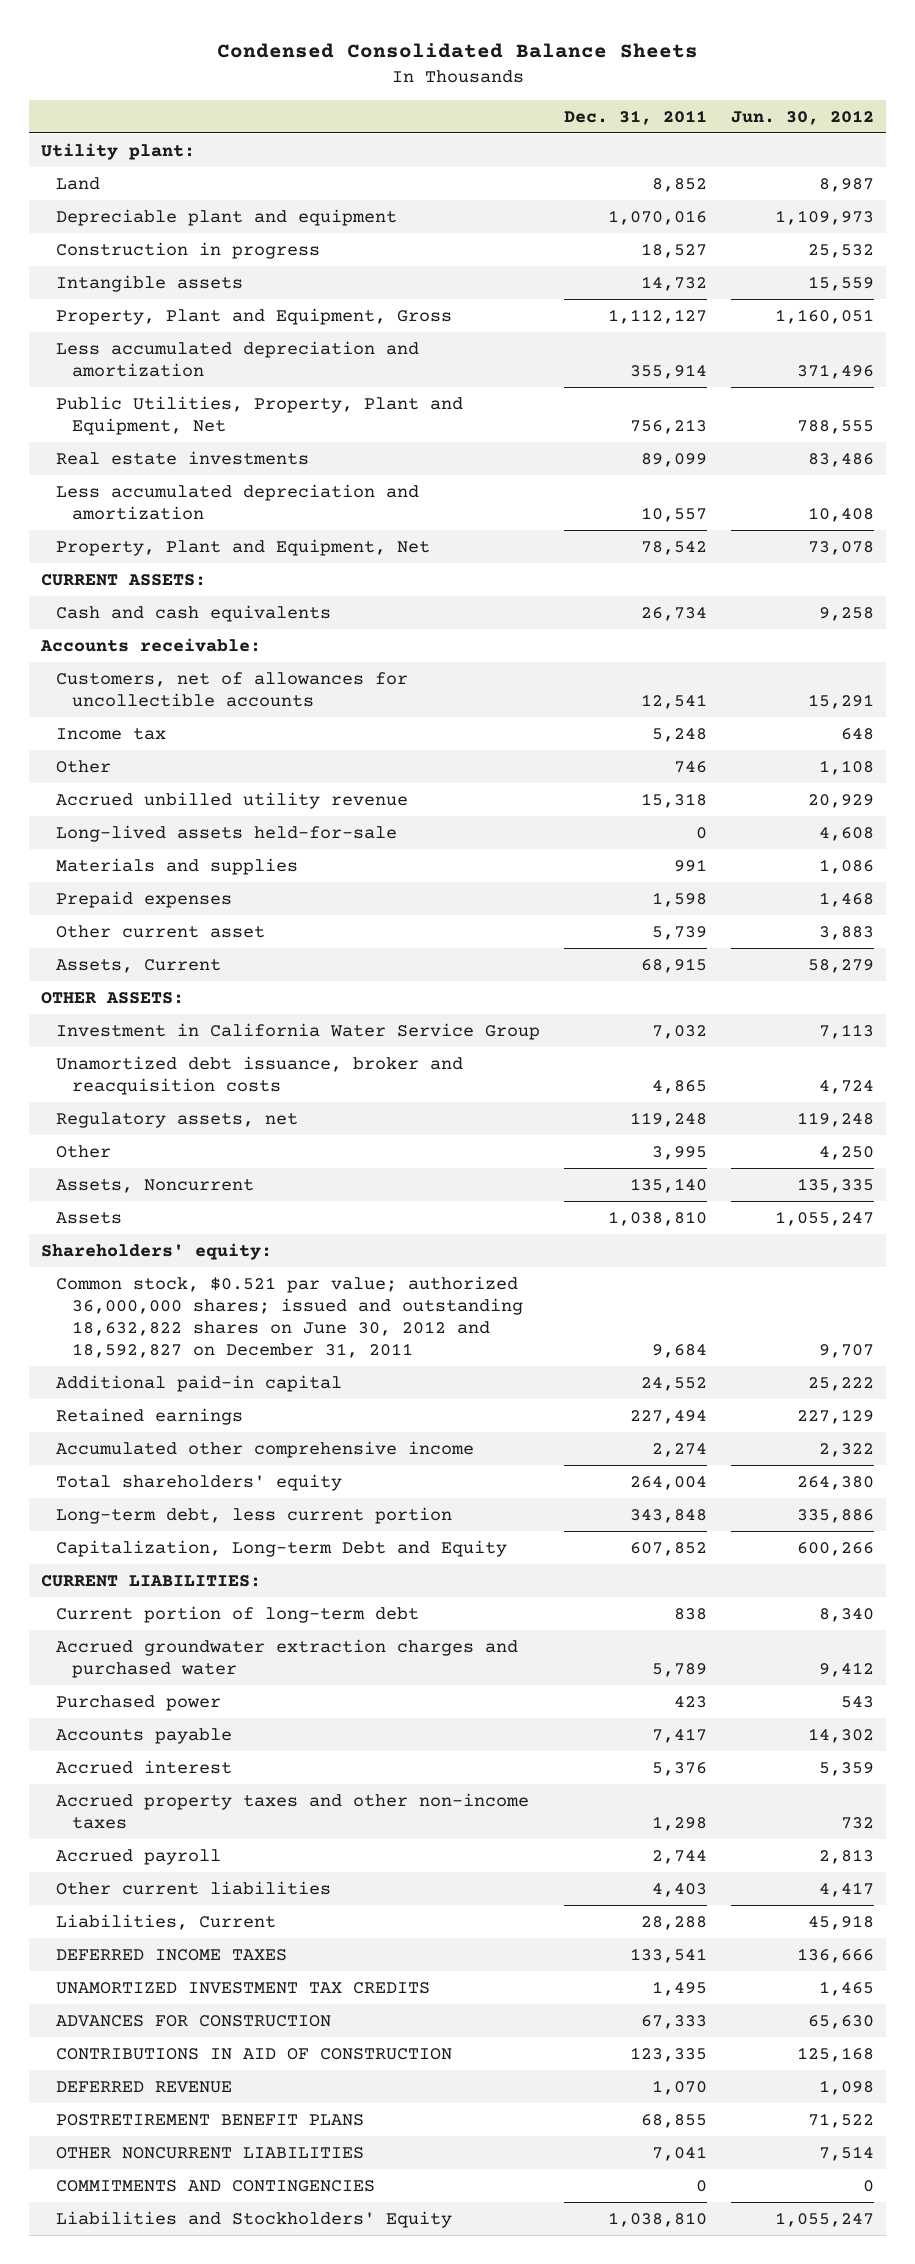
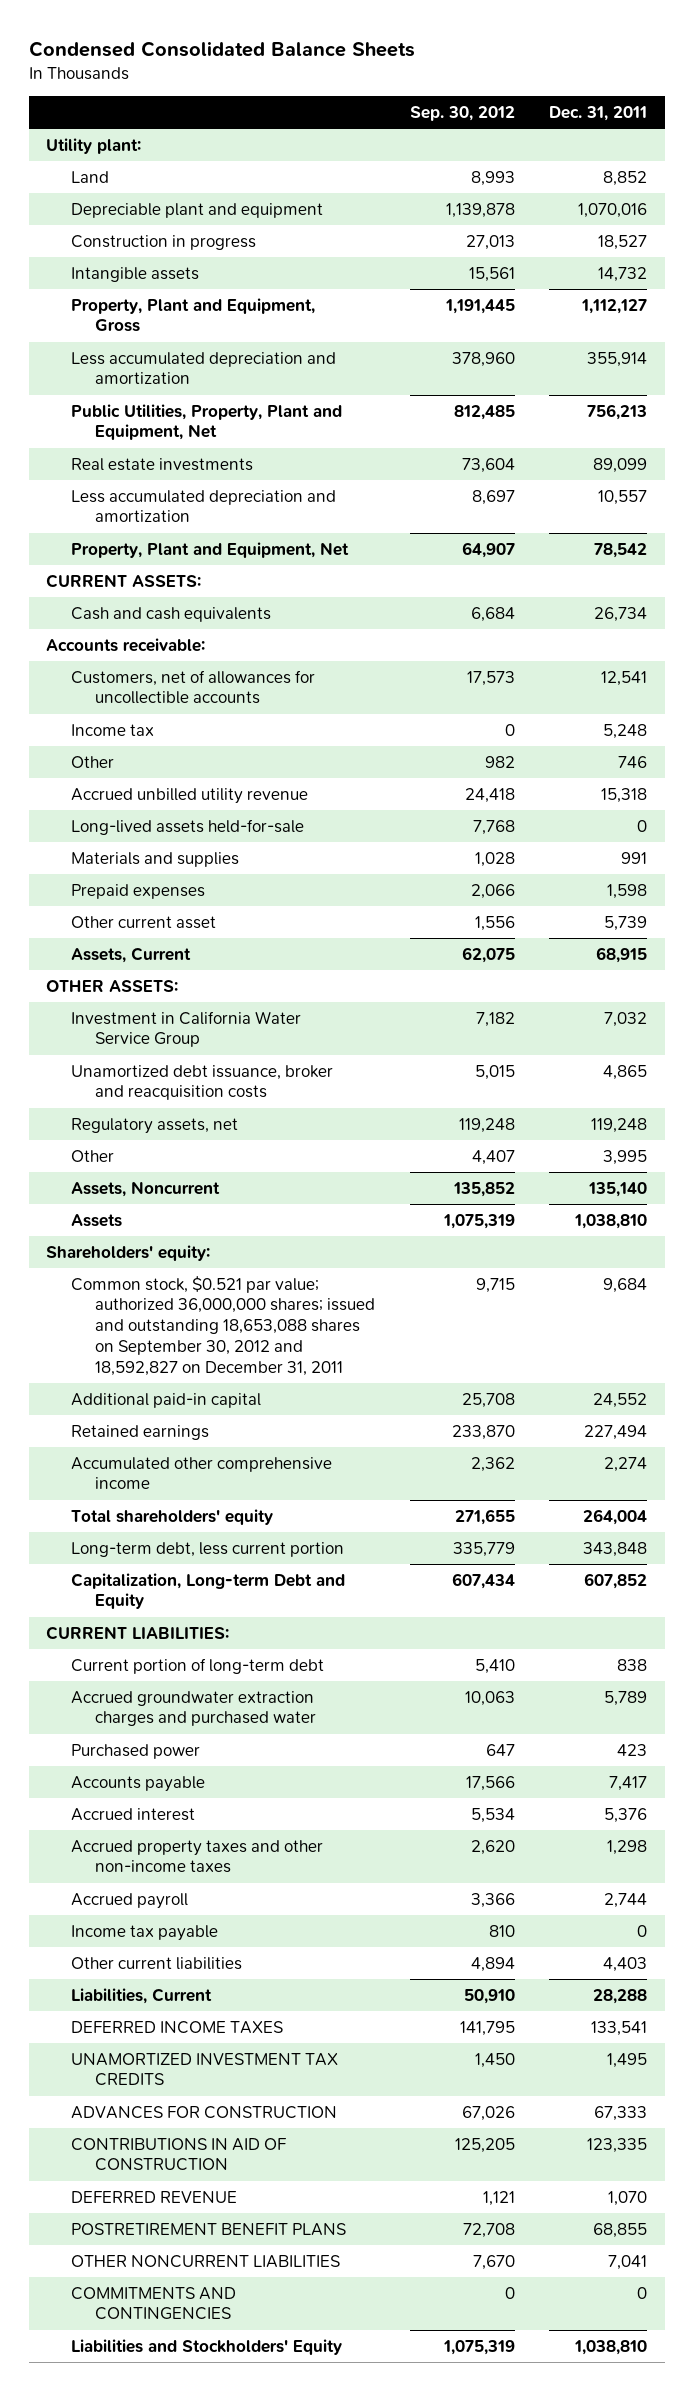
- | Dec. 31, 2011 | Jun. 30, 2012
+ | Sep. 30, 2012 | Dec. 31, 2011
- Common stock, $0.521 par value; authorized 36,000,000 shares; issued and outstanding 18,632,822 shares on June 30, 2012 and 18,592,827 on December 31, 2011 | 9,684 | 9,707
+ Common stock, $0.521 par value; authorized 36,000,000 shares; issued and outstanding 18,653,088 shares on September 30, 2012 and 18,592,827 on December 31, 2011 | 9,715 | 9,684
+ Income tax payable | 810 | 0

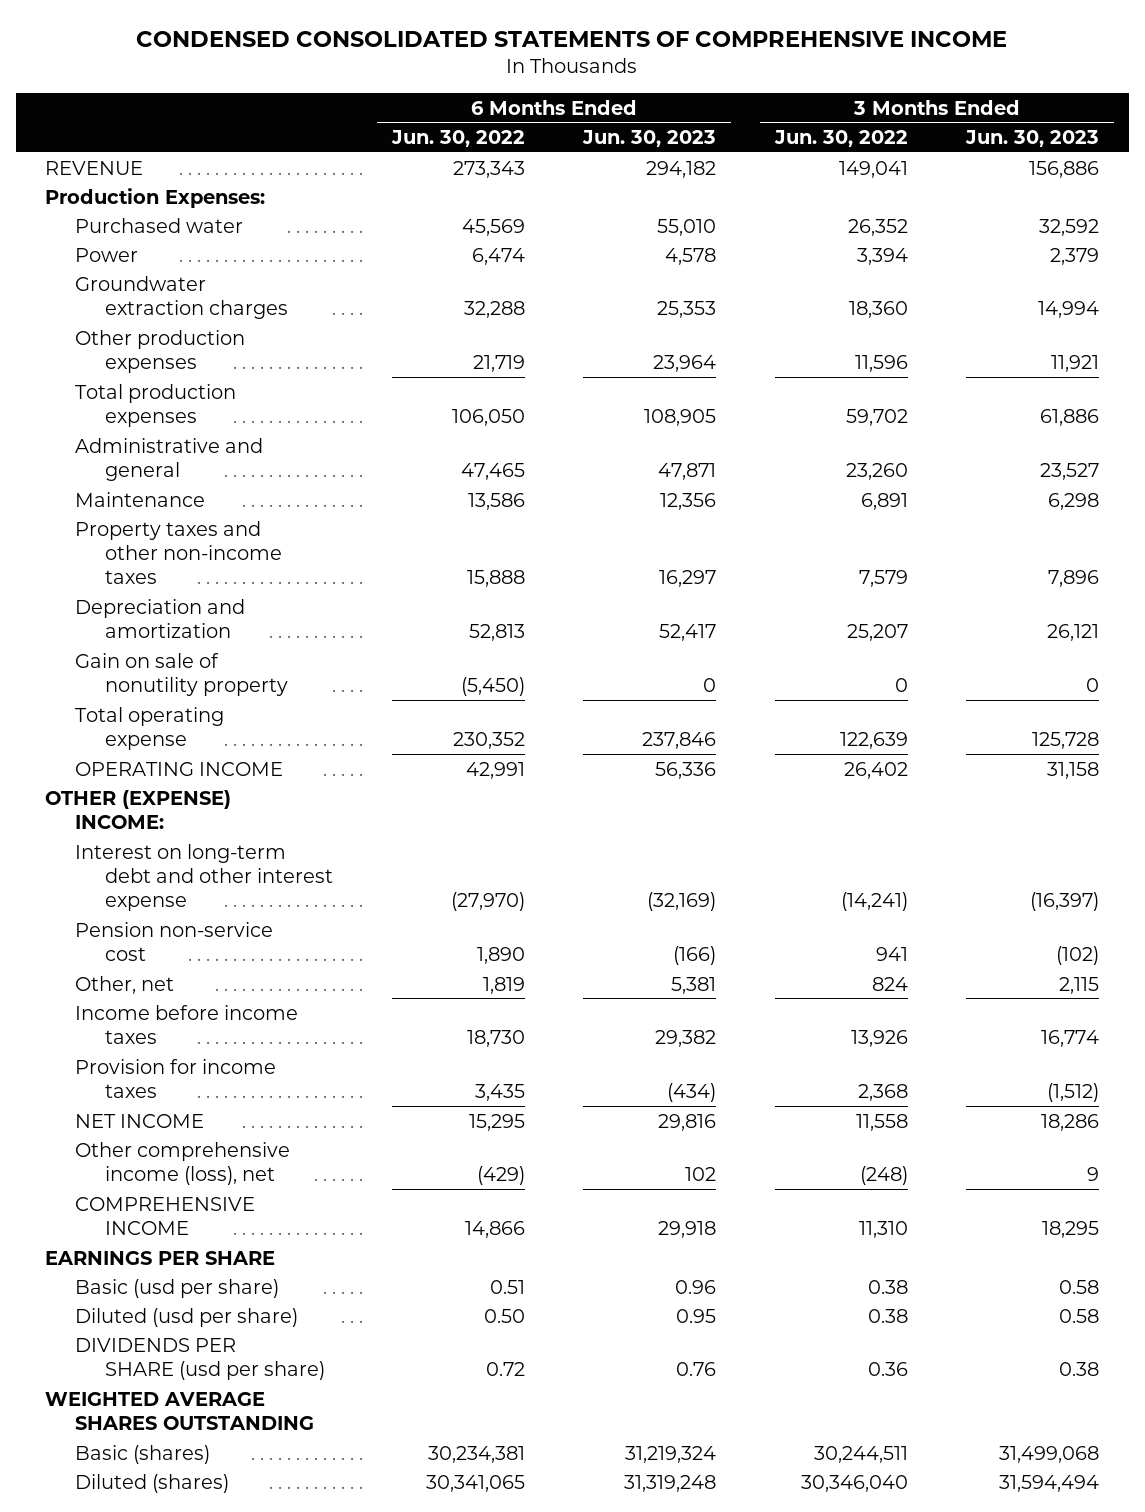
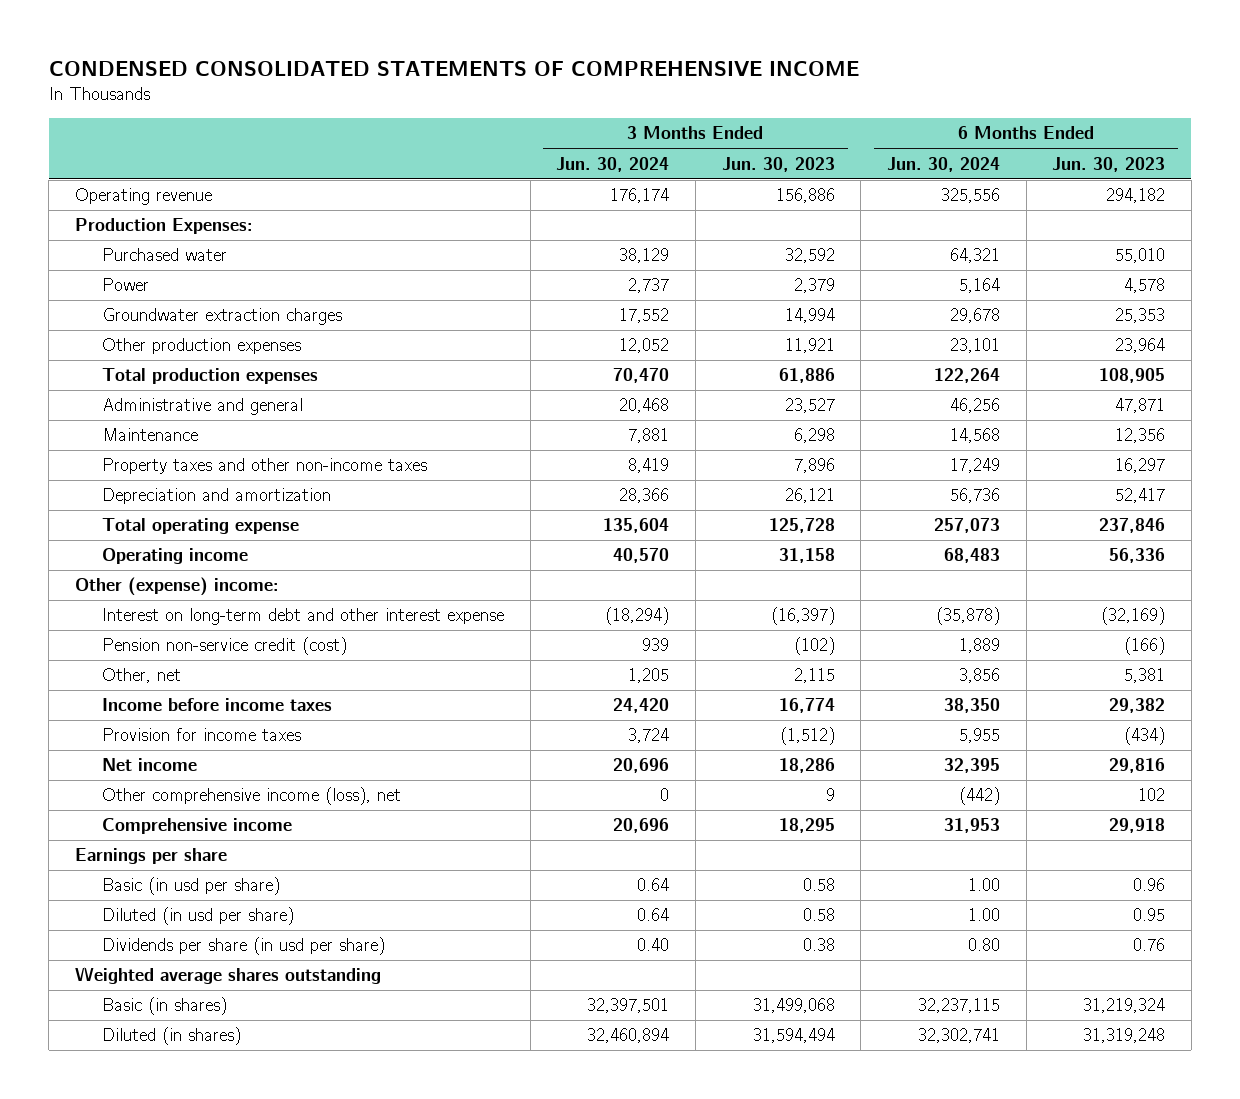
- | 6 Months Ended Jun. 30, 2022 | 6 Months Ended Jun. 30, 2023 | 3 Months Ended Jun. 30, 2022 | 3 Months Ended Jun. 30, 2023
+ | 3 Months Ended Jun. 30, 2024 | 3 Months Ended Jun. 30, 2023 | 6 Months Ended Jun. 30, 2024 | 6 Months Ended Jun. 30, 2023
- REVENUE | 273,343 | 294,182 | 149,041 | 156,886
+ Operating revenue | 176,174 | 156,886 | 325,556 | 294,182
- Gain on sale of nonutility property | (5,450) | 0 | 0 | 0
- OPERATING INCOME | 42,991 | 56,336 | 26,402 | 31,158
- OTHER (EXPENSE) INCOME:
+ Operating income | 40,570 | 31,158 | 68,483 | 56,336
+ Other (expense) income:
- Pension non-service cost | 1,890 | (166) | 941 | (102)
+ Pension non-service credit (cost) | 939 | (102) | 1,889 | (166)
- NET INCOME | 15,295 | 29,816 | 11,558 | 18,286
+ Net income | 20,696 | 18,286 | 32,395 | 29,816
- COMPREHENSIVE INCOME | 14,866 | 29,918 | 11,310 | 18,295
- EARNINGS PER SHARE
- Basic (usd per share) | 0.51 | 0.96 | 0.38 | 0.58
- Diluted (usd per share) | 0.50 | 0.95 | 0.38 | 0.58
- DIVIDENDS PER SHARE (usd per share) | 0.72 | 0.76 | 0.36 | 0.38
- WEIGHTED AVERAGE SHARES OUTSTANDING
- Basic (shares) | 30,234,381 | 31,219,324 | 30,244,511 | 31,499,068
- Diluted (shares) | 30,341,065 | 31,319,248 | 30,346,040 | 31,594,494
+ Comprehensive income | 20,696 | 18,295 | 31,953 | 29,918
+ Earnings per share
+ Basic (in usd per share) | 0.64 | 0.58 | 1.00 | 0.96
+ Diluted (in usd per share) | 0.64 | 0.58 | 1.00 | 0.95
+ Dividends per share (in usd per share) | 0.40 | 0.38 | 0.80 | 0.76
+ Weighted average shares outstanding
+ Basic (in shares) | 32,397,501 | 31,499,068 | 32,237,115 | 31,219,324
+ Diluted (in shares) | 32,460,894 | 31,594,494 | 32,302,741 | 31,319,248

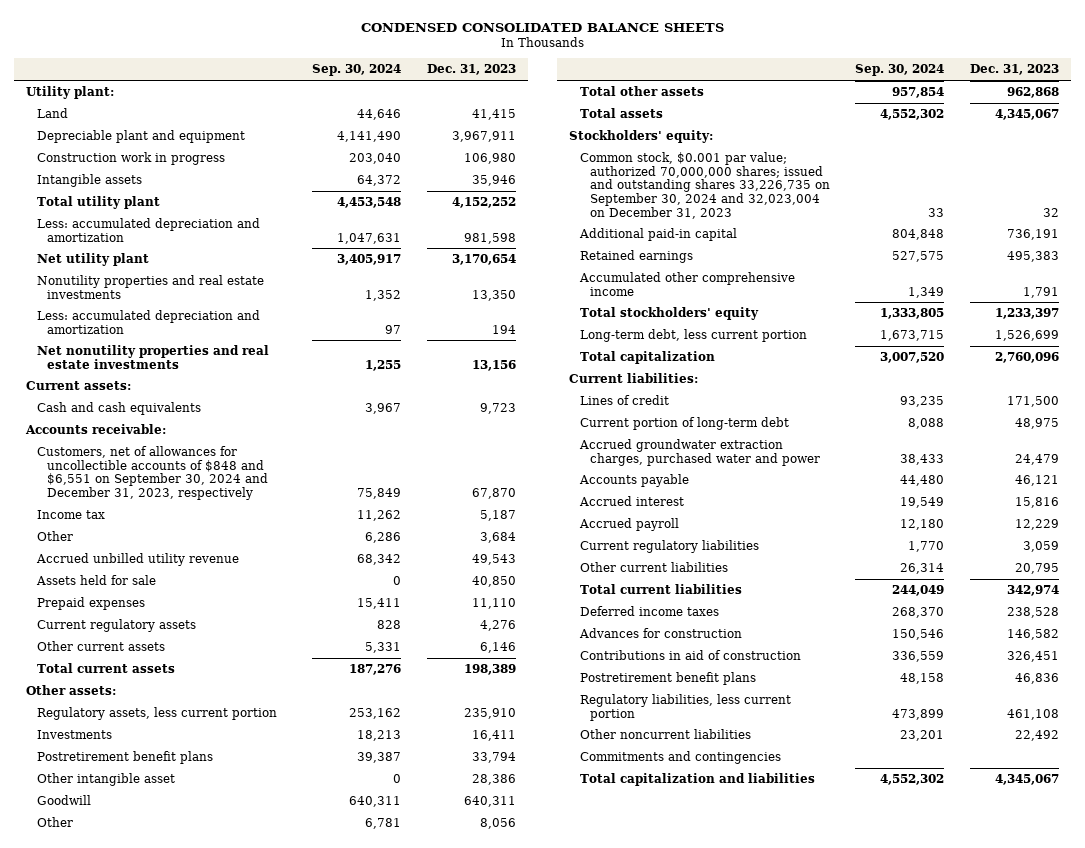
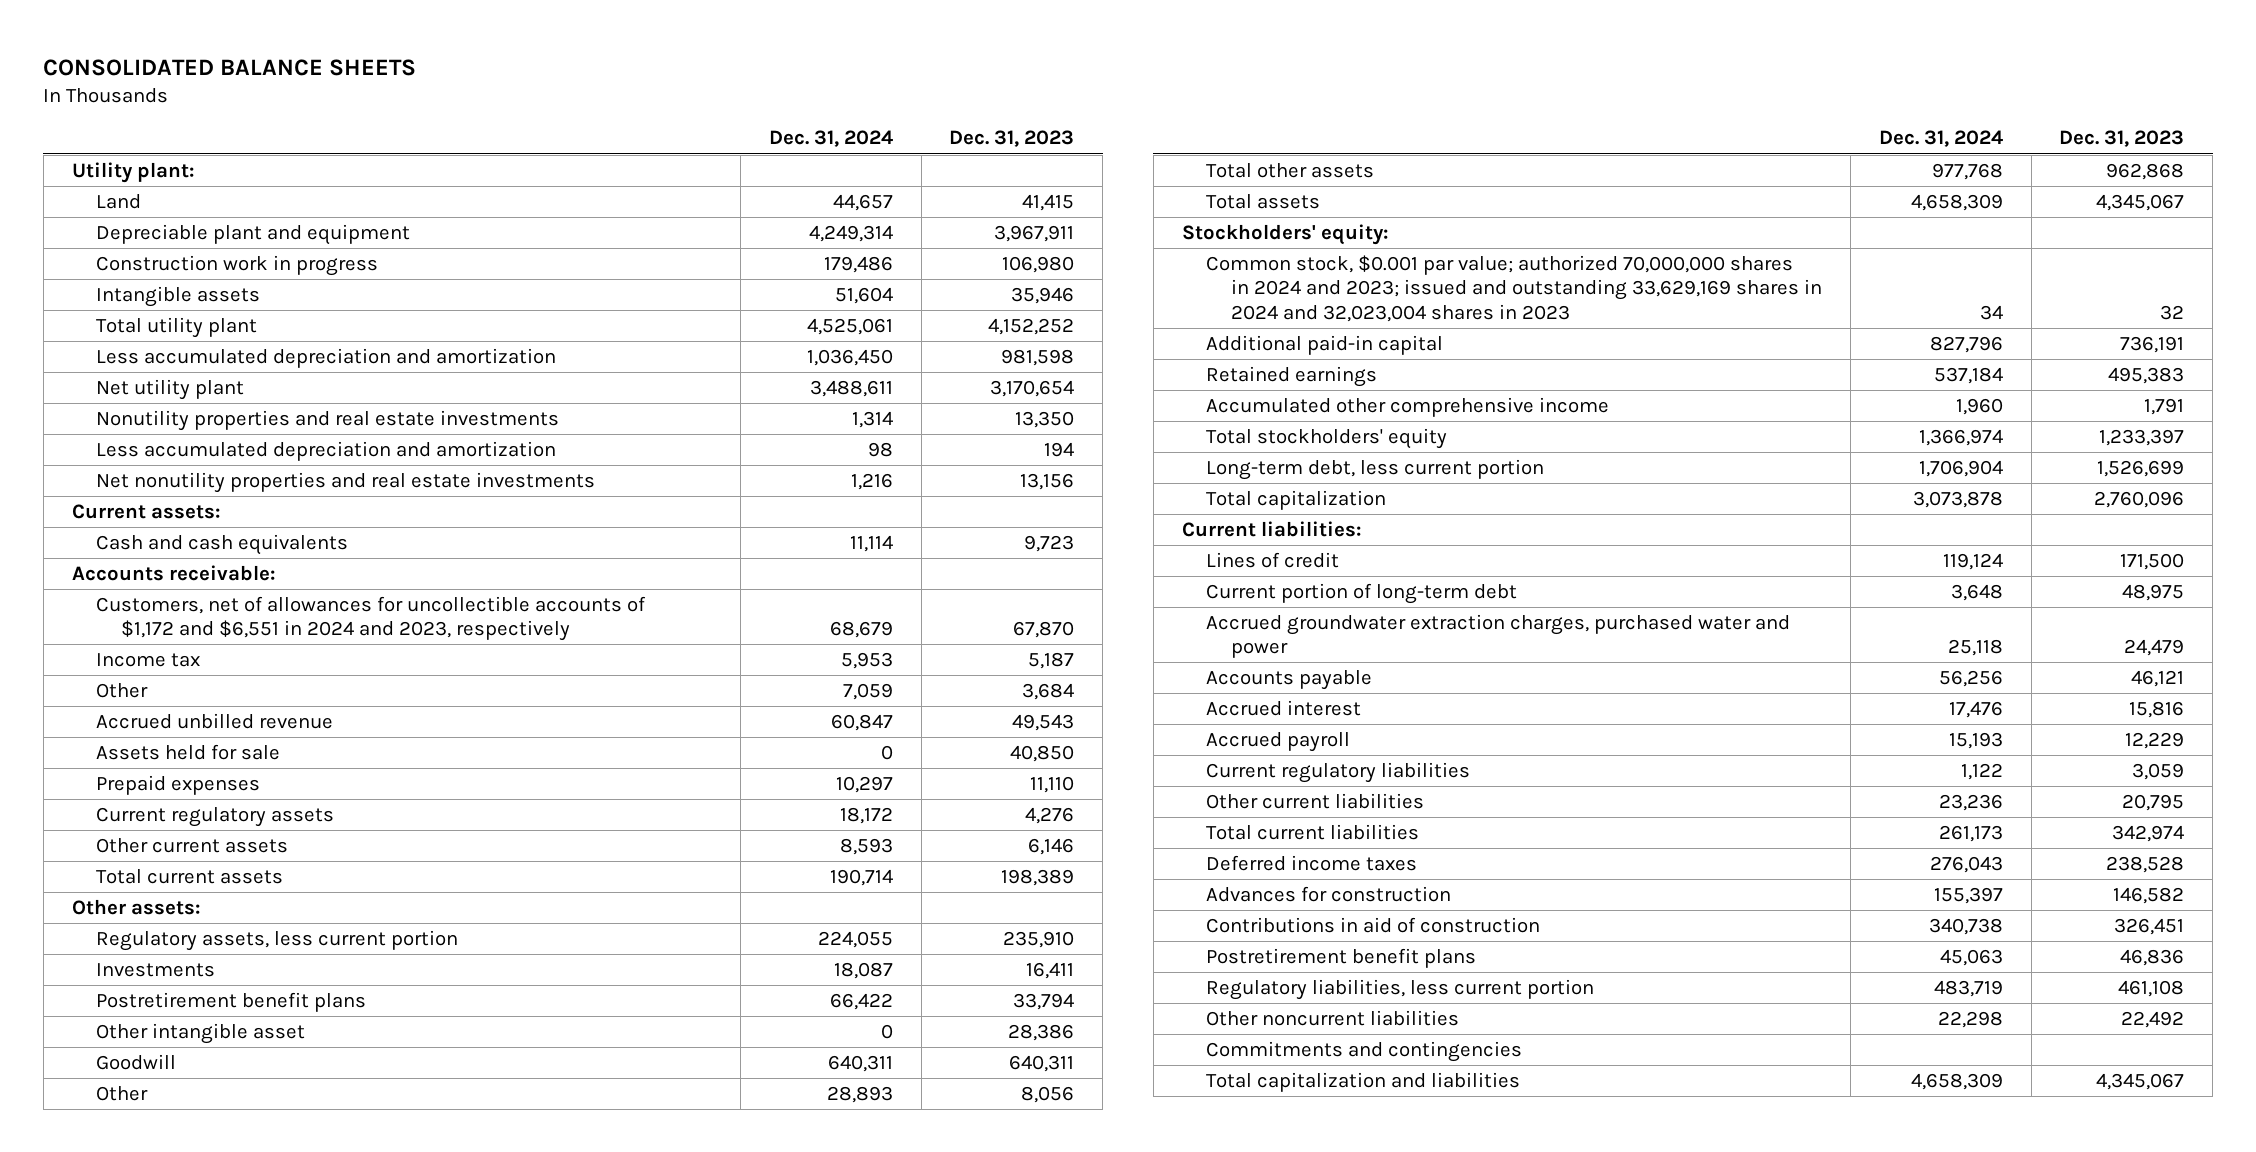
- CONDENSED CONSOLIDATED BALANCE SHEETS
+ CONSOLIDATED BALANCE SHEETS
- | Sep. 30, 2024 | Dec. 31, 2023
+ | Dec. 31, 2024 | Dec. 31, 2023
- Less: accumulated depreciation and amortization | 1,047,631 | 981,598
+ Less accumulated depreciation and amortization | 1,036,450 | 981,598
- Less: accumulated depreciation and amortization | 97 | 194
+ Less accumulated depreciation and amortization | 98 | 194
- Customers, net of allowances for uncollectible accounts of $848 and $6,551 on September 30, 2024 and December 31, 2023, respectively | 75,849 | 67,870
+ Customers, net of allowances for uncollectible accounts of $1,172 and $6,551 in 2024 and 2023, respectively | 68,679 | 67,870
- Accrued unbilled utility revenue | 68,342 | 49,543
+ Accrued unbilled revenue | 60,847 | 49,543
- Common stock, $0.001 par value; authorized 70,000,000 shares; issued and outstanding shares 33,226,735 on September 30, 2024 and 32,023,004 on December 31, 2023 | 33 | 32
+ Common stock, $0.001 par value; authorized 70,000,000 shares in 2024 and 2023; issued and outstanding 33,629,169 shares in 2024 and 32,023,004 shares in 2023 | 34 | 32

